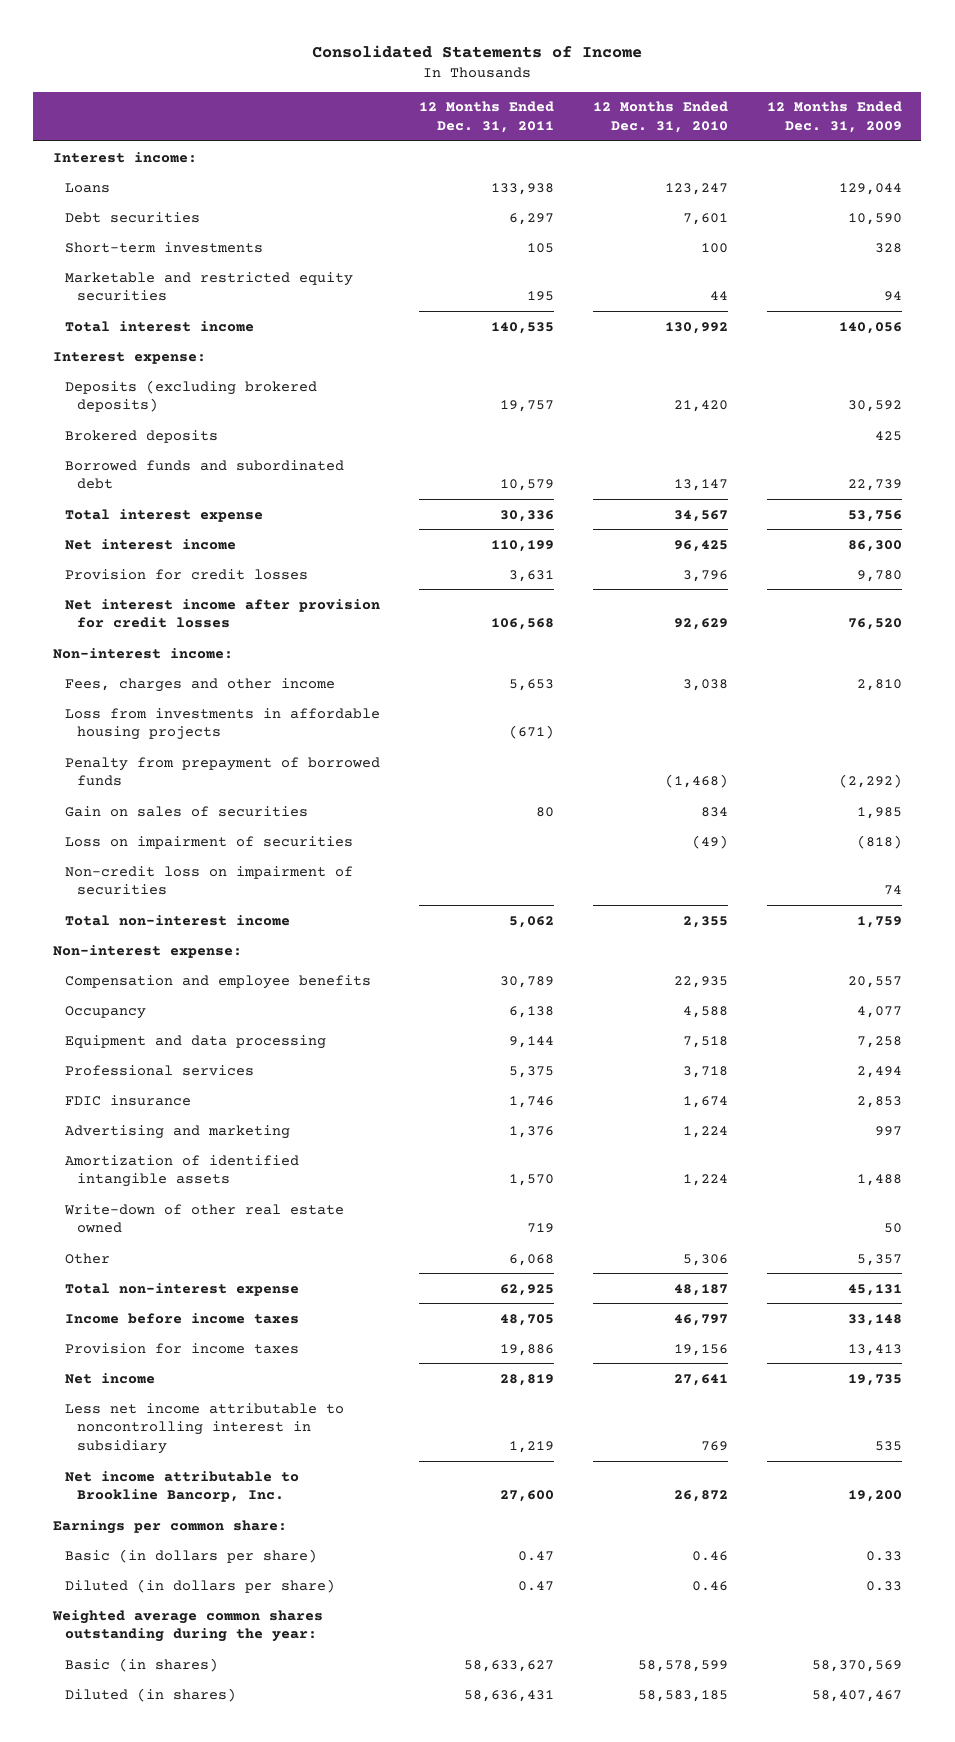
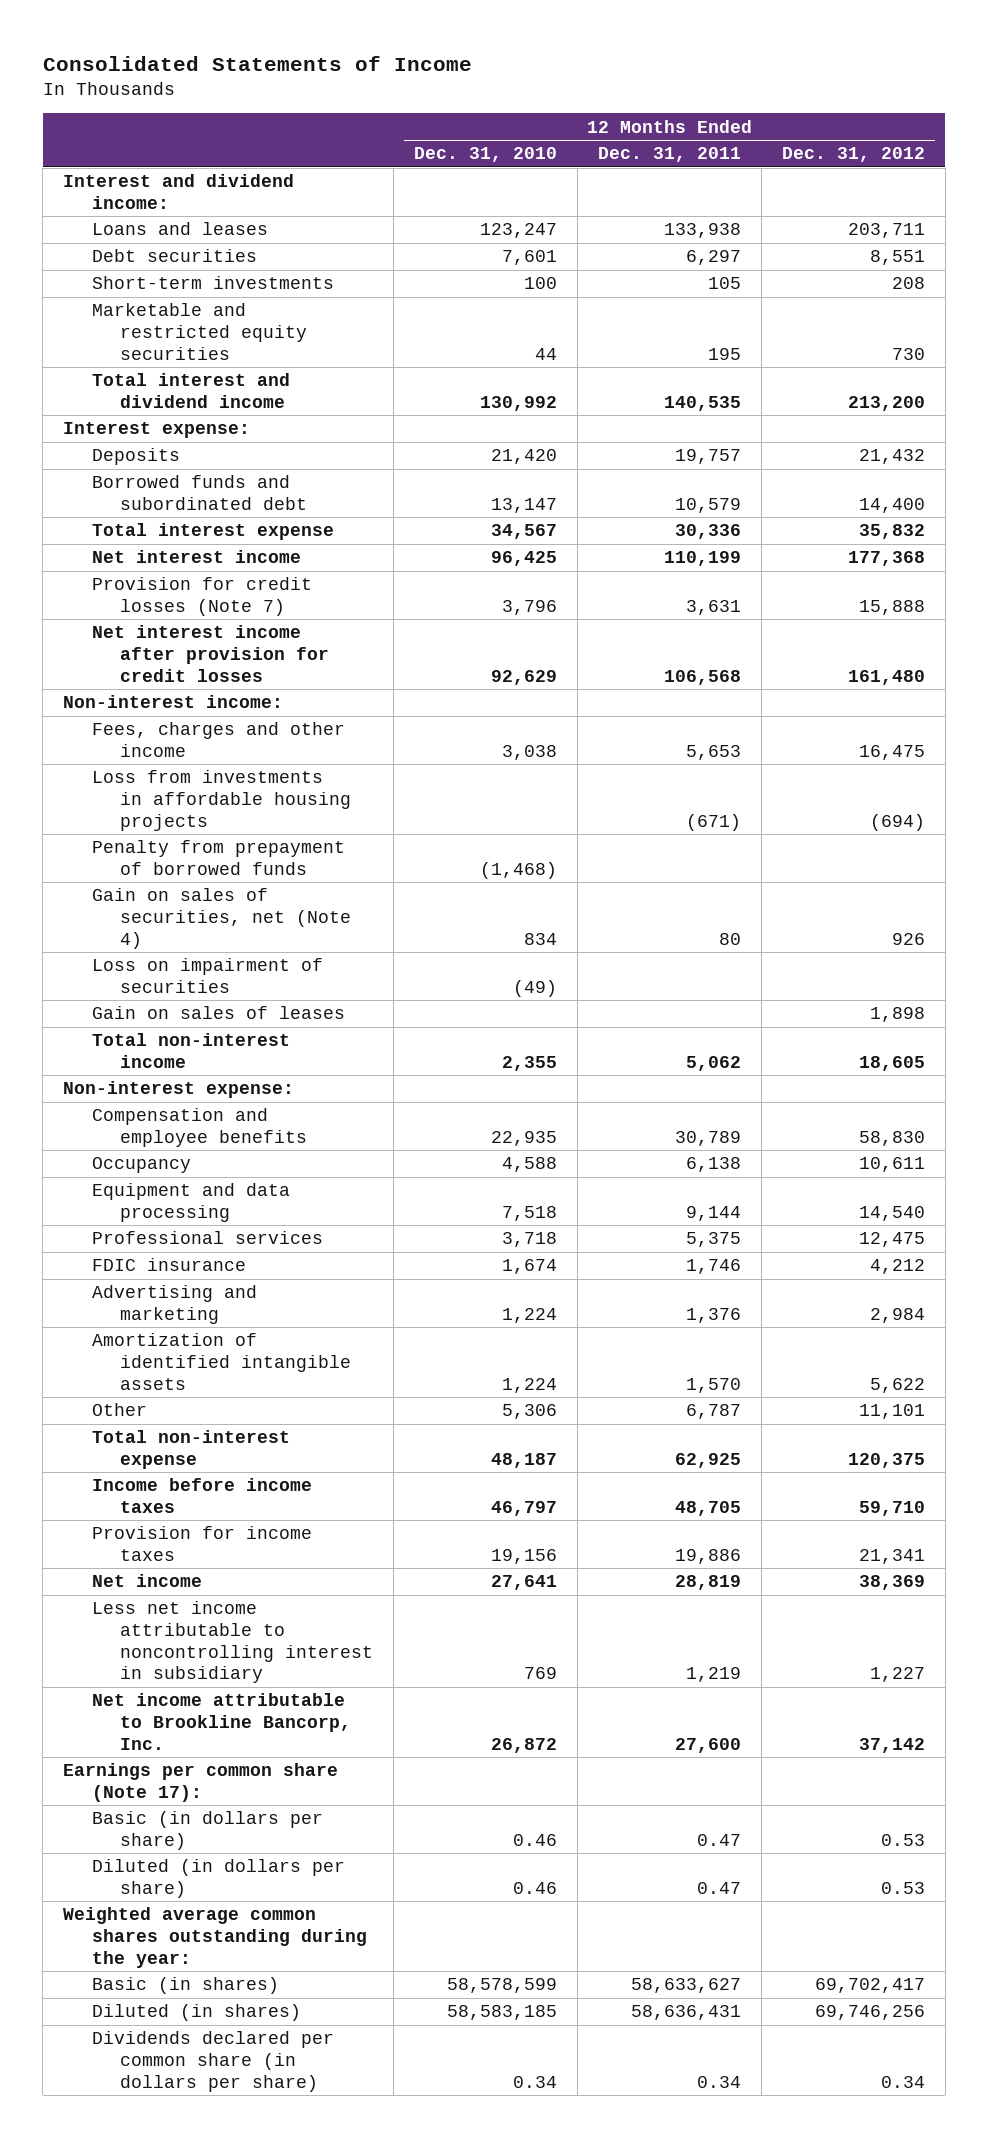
- | 12 Months Ended Dec. 31, 2011 | 12 Months Ended Dec. 31, 2010 | 12 Months Ended Dec. 31, 2009
+ | 12 Months Ended Dec. 31, 2010 | 12 Months Ended Dec. 31, 2011 | 12 Months Ended Dec. 31, 2012
- Interest income:
- Loans | 133,938 | 123,247 | 129,044
+ Interest and dividend income:
+ Loans and leases | 123,247 | 133,938 | 203,711
- Total interest income | 140,535 | 130,992 | 140,056
+ Total interest and dividend income | 130,992 | 140,535 | 213,200
- Deposits (excluding brokered deposits) | 19,757 | 21,420 | 30,592
- Brokered deposits | | | 425
+ Deposits | 21,420 | 19,757 | 21,432
- Provision for credit losses | 3,631 | 3,796 | 9,780
+ Provision for credit losses (Note 7) | 3,796 | 3,631 | 15,888
- Gain on sales of securities | 80 | 834 | 1,985
+ Gain on sales of securities, net (Note 4) | 834 | 80 | 926
- Non-credit loss on impairment of securities | | | 74
+ Gain on sales of leases | | | 1,898
- Write-down of other real estate owned | 719 | | 50
- Other | 6,068 | 5,306 | 5,357
+ Other | 5,306 | 6,787 | 11,101
- Earnings per common share:
+ Earnings per common share (Note 17):
+ Dividends declared per common share (in dollars per share) | 0.34 | 0.34 | 0.34

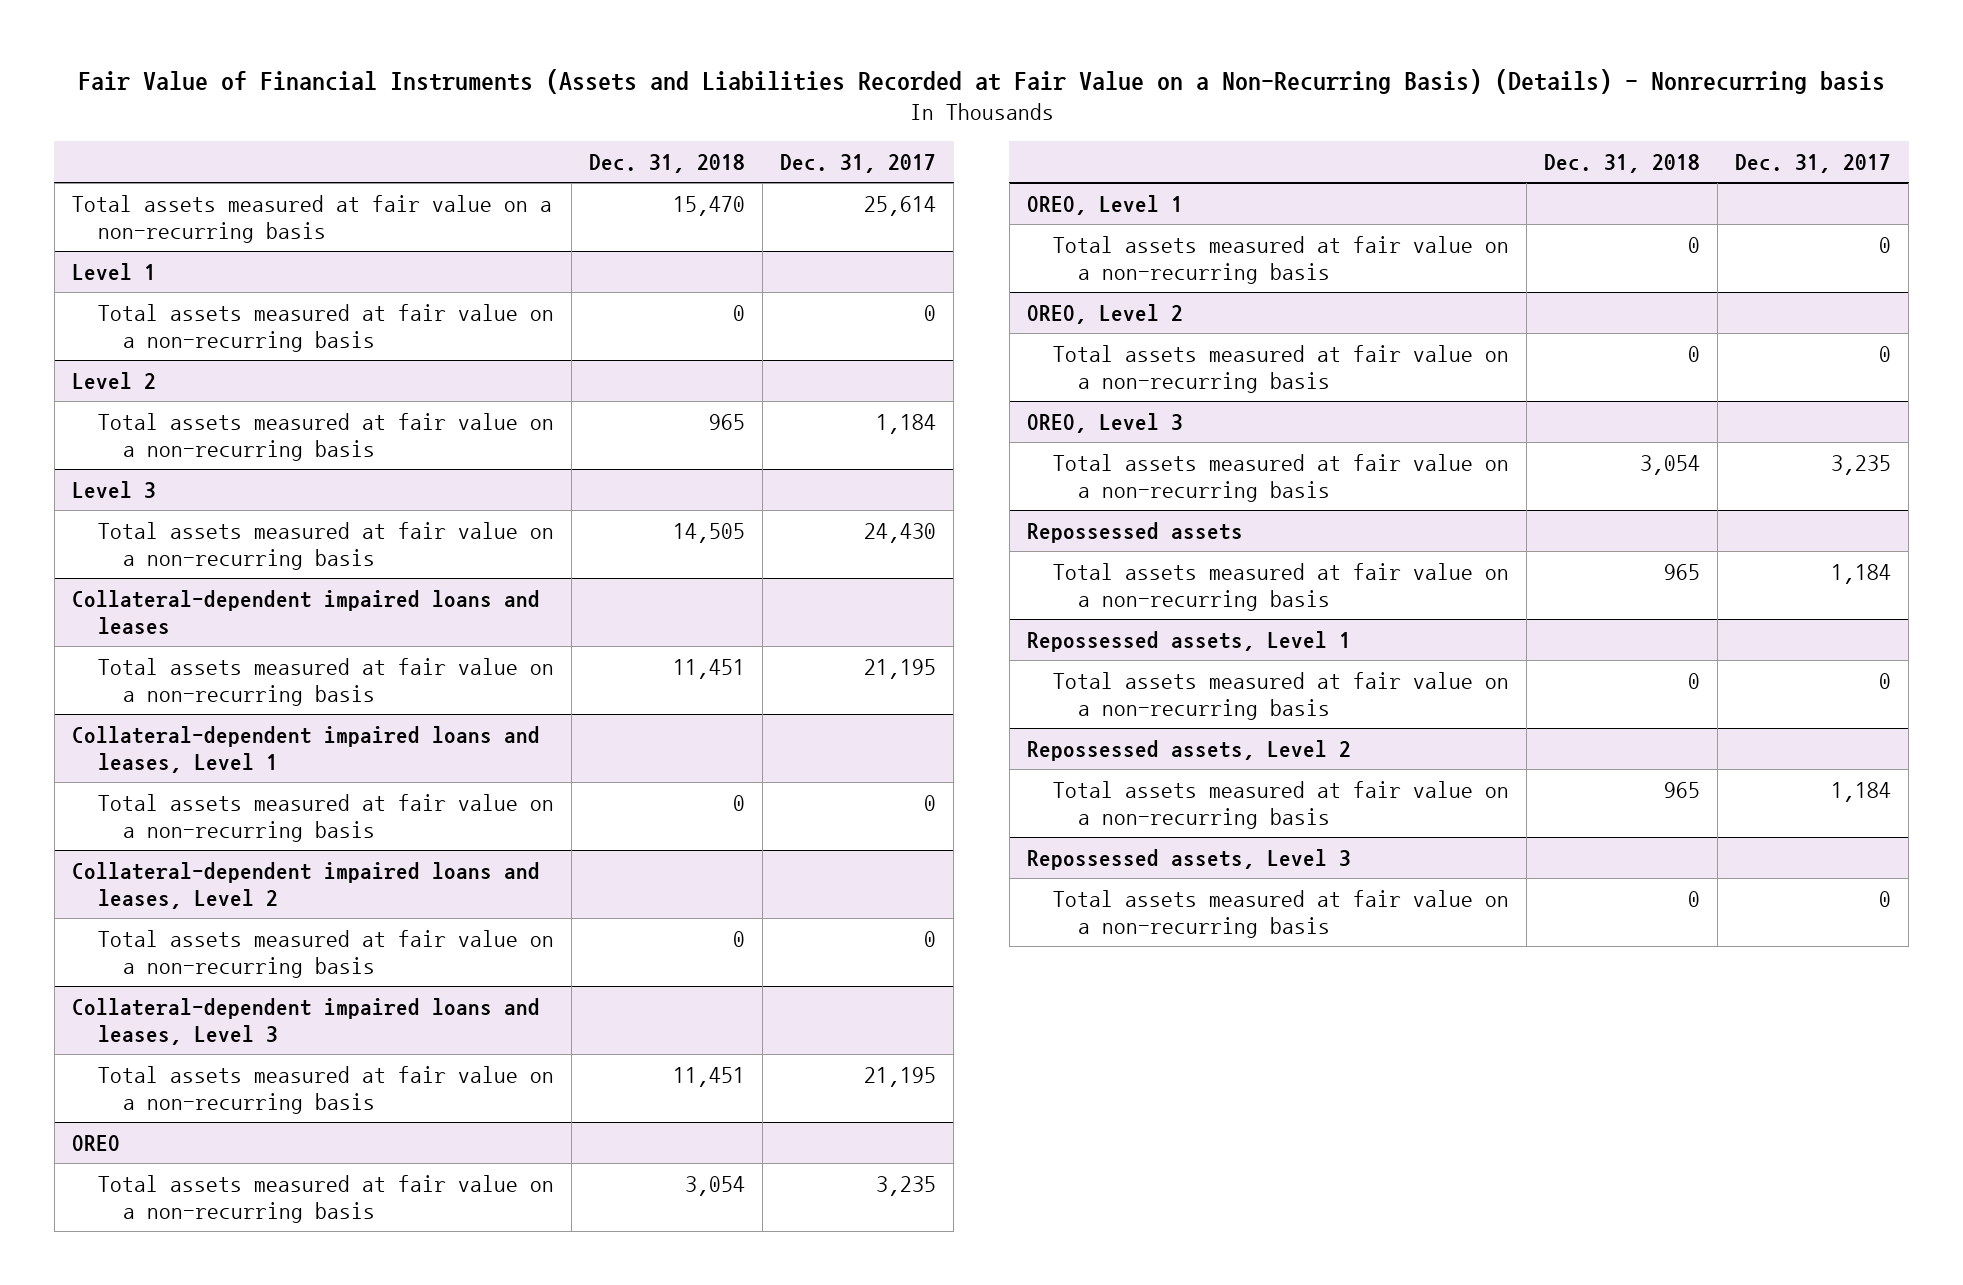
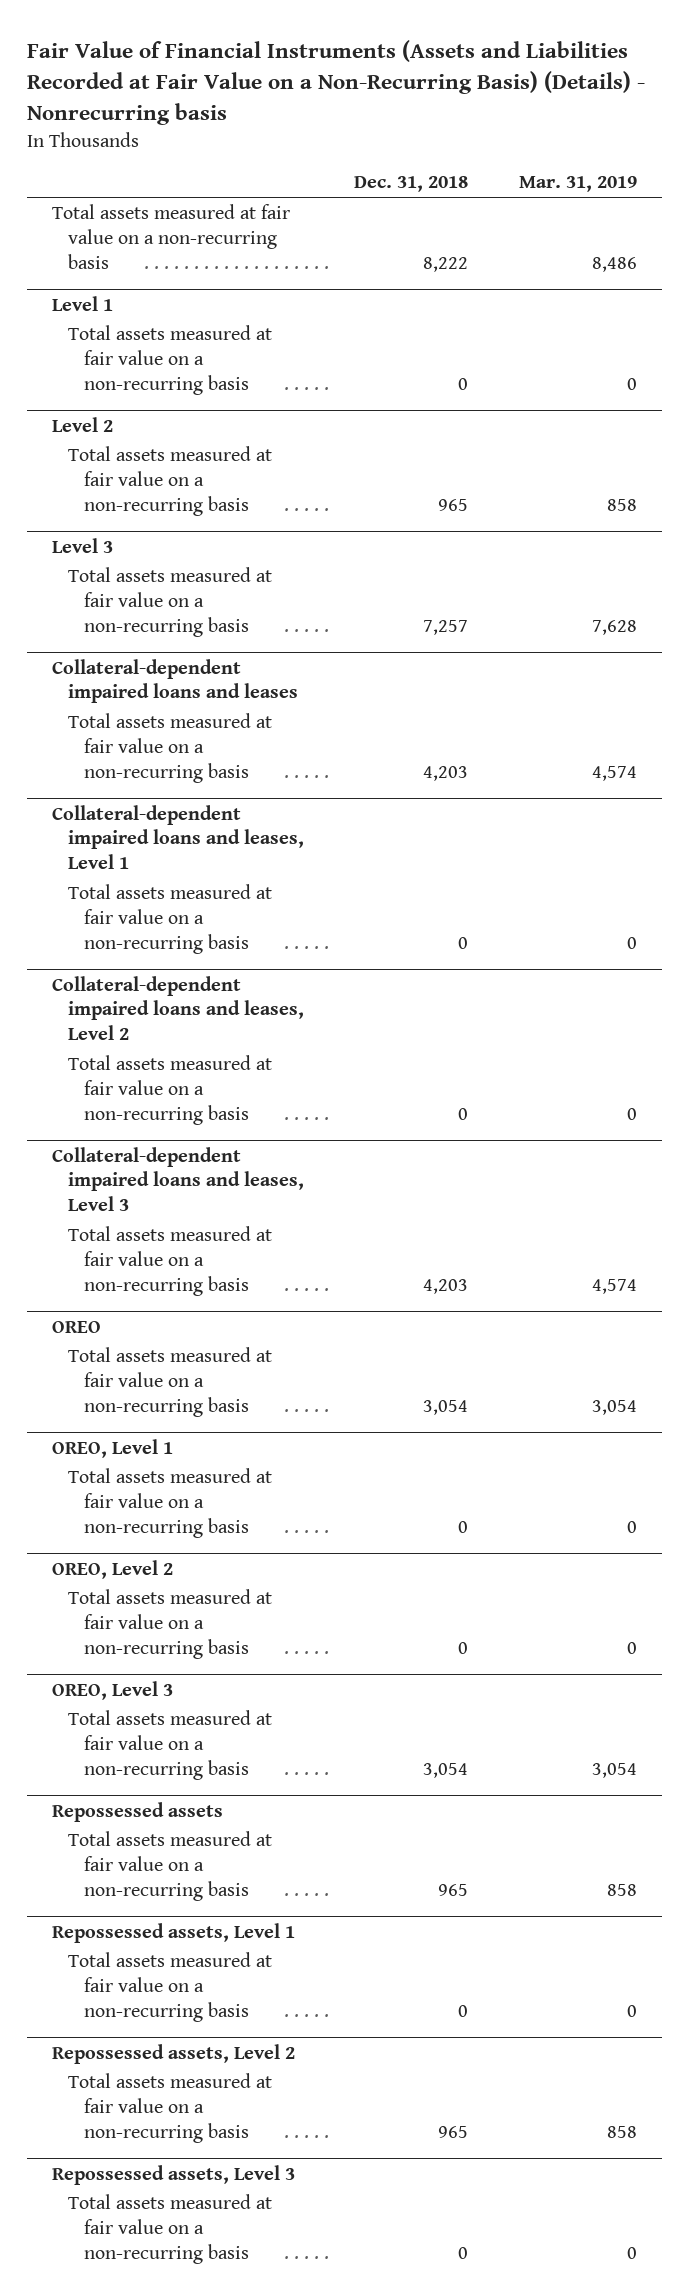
- | Dec. 31, 2018 | Dec. 31, 2017
+ | Dec. 31, 2018 | Mar. 31, 2019
- Total assets measured at fair value on a non-recurring basis | 15,470 | 25,614
+ Total assets measured at fair value on a non-recurring basis | 8,222 | 8,486
@ Level 3
- Total assets measured at fair value on a non-recurring basis | 14,505 | 24,430
+ Total assets measured at fair value on a non-recurring basis | 7,257 | 7,628
@ Collateral-dependent impaired loans and leases
- Total assets measured at fair value on a non-recurring basis | 11,451 | 21,195
+ Total assets measured at fair value on a non-recurring basis | 4,203 | 4,574
@ Collateral-dependent impaired loans and leases, Level 3
- Total assets measured at fair value on a non-recurring basis | 11,451 | 21,195
+ Total assets measured at fair value on a non-recurring basis | 4,203 | 4,574

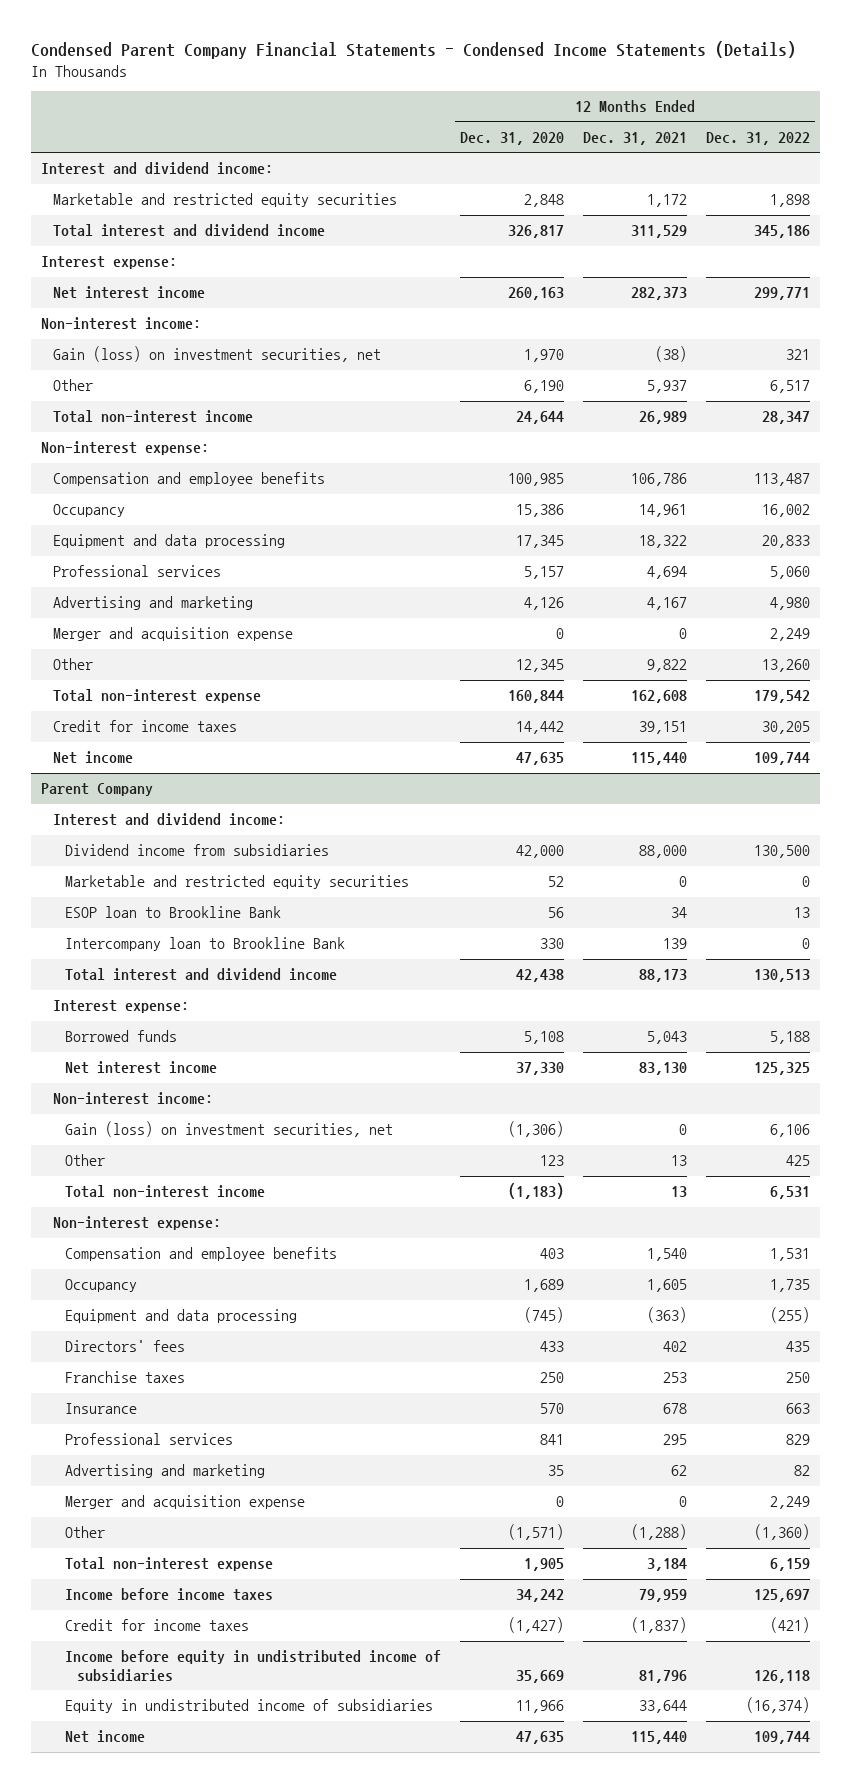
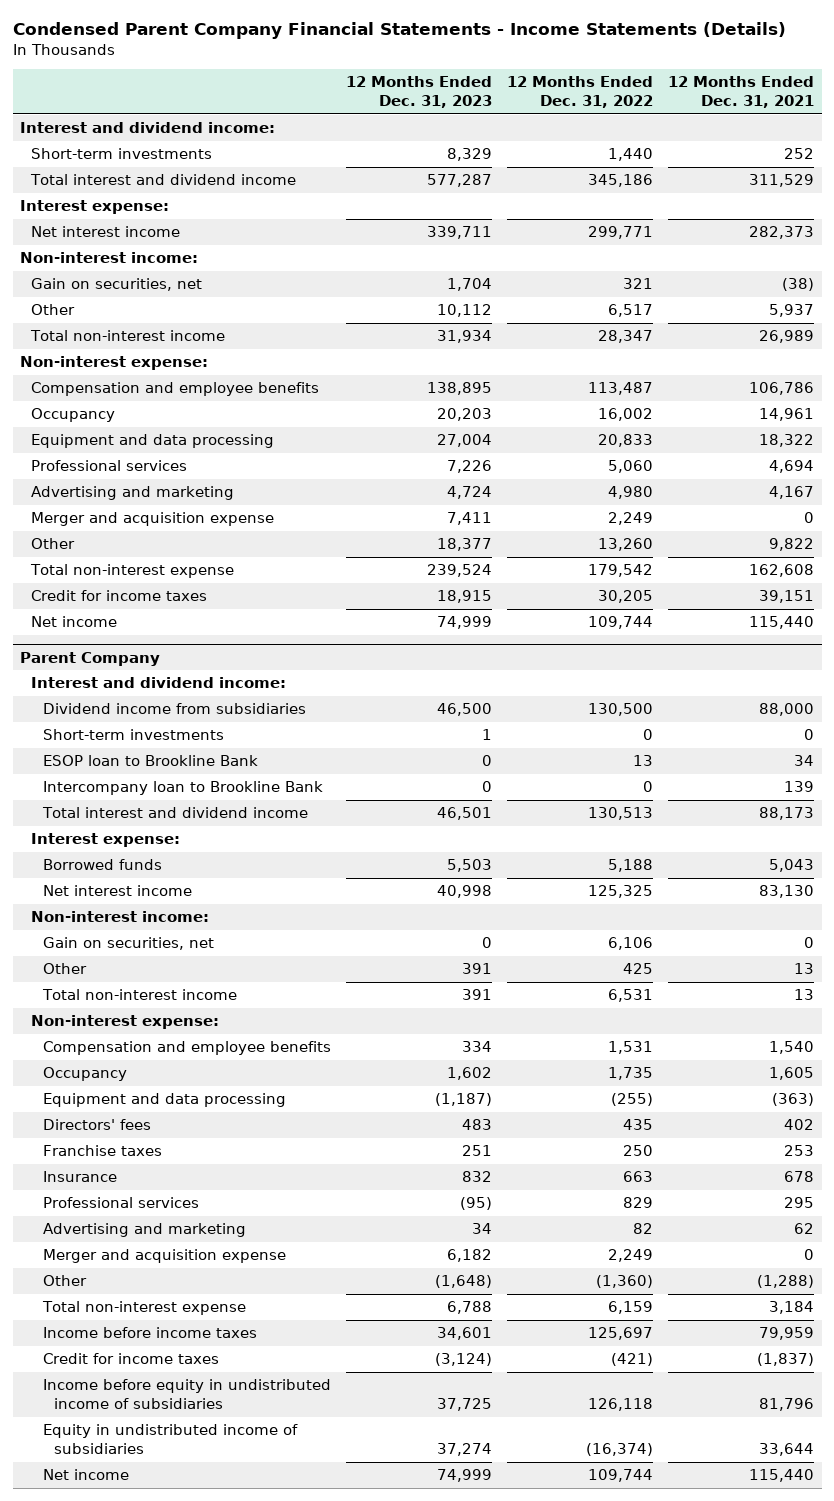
- Condensed Parent Company Financial Statements - Condensed Income Statements (Details)
+ Condensed Parent Company Financial Statements - Income Statements (Details)
- | 12 Months Ended Dec. 31, 2020 | 12 Months Ended Dec. 31, 2021 | 12 Months Ended Dec. 31, 2022
+ | 12 Months Ended Dec. 31, 2023 | 12 Months Ended Dec. 31, 2022 | 12 Months Ended Dec. 31, 2021
- Marketable and restricted equity securities | 2,848 | 1,172 | 1,898
+ Short-term investments | 8,329 | 1,440 | 252
- Gain (loss) on investment securities, net | 1,970 | (38) | 321
+ Gain on securities, net | 1,704 | 321 | (38)
@ Parent Company
- Marketable and restricted equity securities | 52 | 0 | 0
+ Short-term investments | 1 | 0 | 0
- Gain (loss) on investment securities, net | (1,306) | 0 | 6,106
+ Gain on securities, net | 0 | 6,106 | 0

